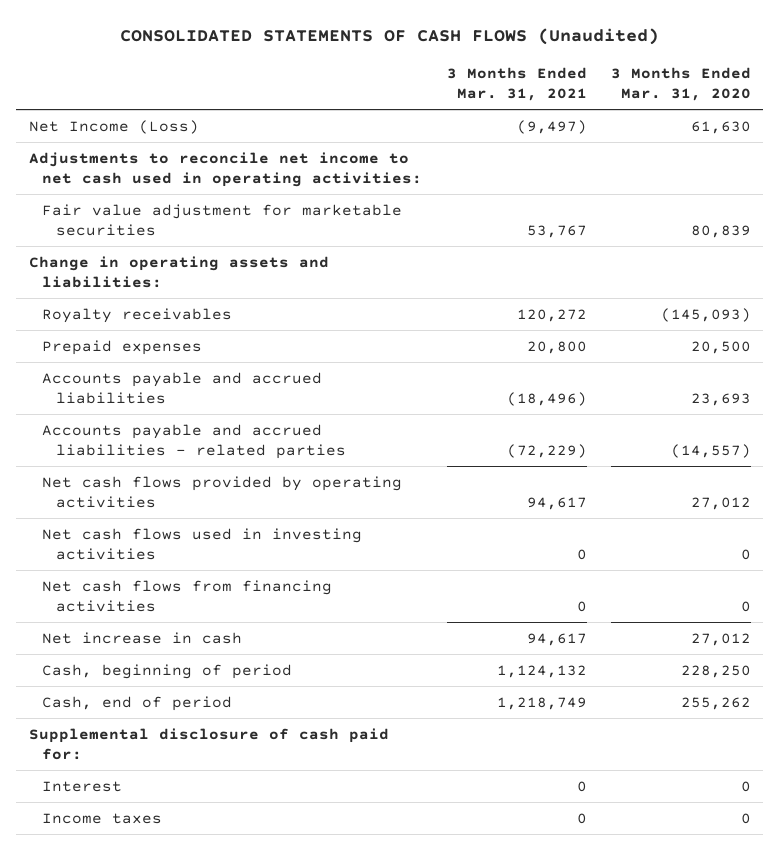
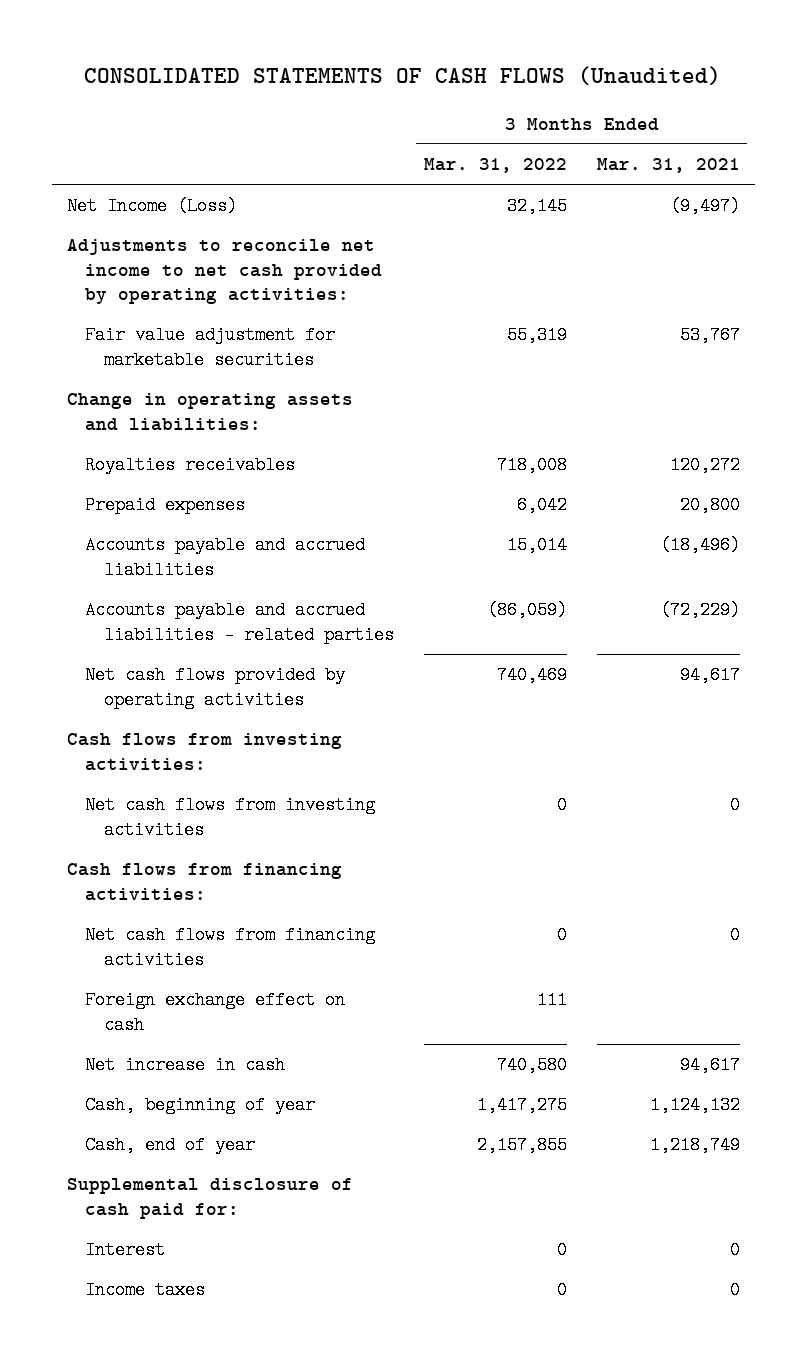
- | 3 Months Ended Mar. 31, 2021 | 3 Months Ended Mar. 31, 2020
+ | 3 Months Ended Mar. 31, 2022 | 3 Months Ended Mar. 31, 2021
- Adjustments to reconcile net income to net cash used in operating activities:
+ Adjustments to reconcile net income to net cash provided by operating activities:
- Royalty receivables | 120,272 | (145,093)
+ Royalties receivables | 718,008 | 120,272
- Net cash flows used in investing activities | 0 | 0
+ Cash flows from investing activities:
+ Net cash flows from investing activities | 0 | 0
+ Cash flows from financing activities:
+ Foreign exchange effect on cash | 111 |
- Cash, beginning of period | 1,124,132 | 228,250
- Cash, end of period | 1,218,749 | 255,262
+ Cash, beginning of year | 1,417,275 | 1,124,132
+ Cash, end of year | 2,157,855 | 1,218,749

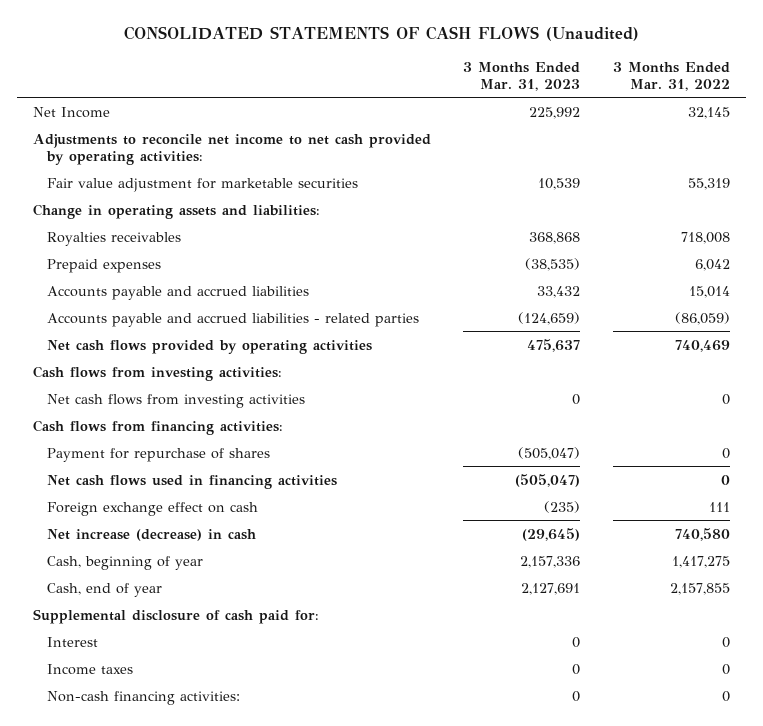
- | 3 Months Ended Mar. 31, 2022 | 3 Months Ended Mar. 31, 2021
+ | 3 Months Ended Mar. 31, 2023 | 3 Months Ended Mar. 31, 2022
- Net Income (Loss) | 32,145 | (9,497)
+ Net Income | 225,992 | 32,145
- Net cash flows from financing activities | 0 | 0
+ Payment for repurchase of shares | (505,047) | 0
+ Net cash flows used in financing activities | (505,047) | 0
- Net increase in cash | 740,580 | 94,617
+ Net increase (decrease) in cash | (29,645) | 740,580
+ Non-cash financing activities: | 0 | 0

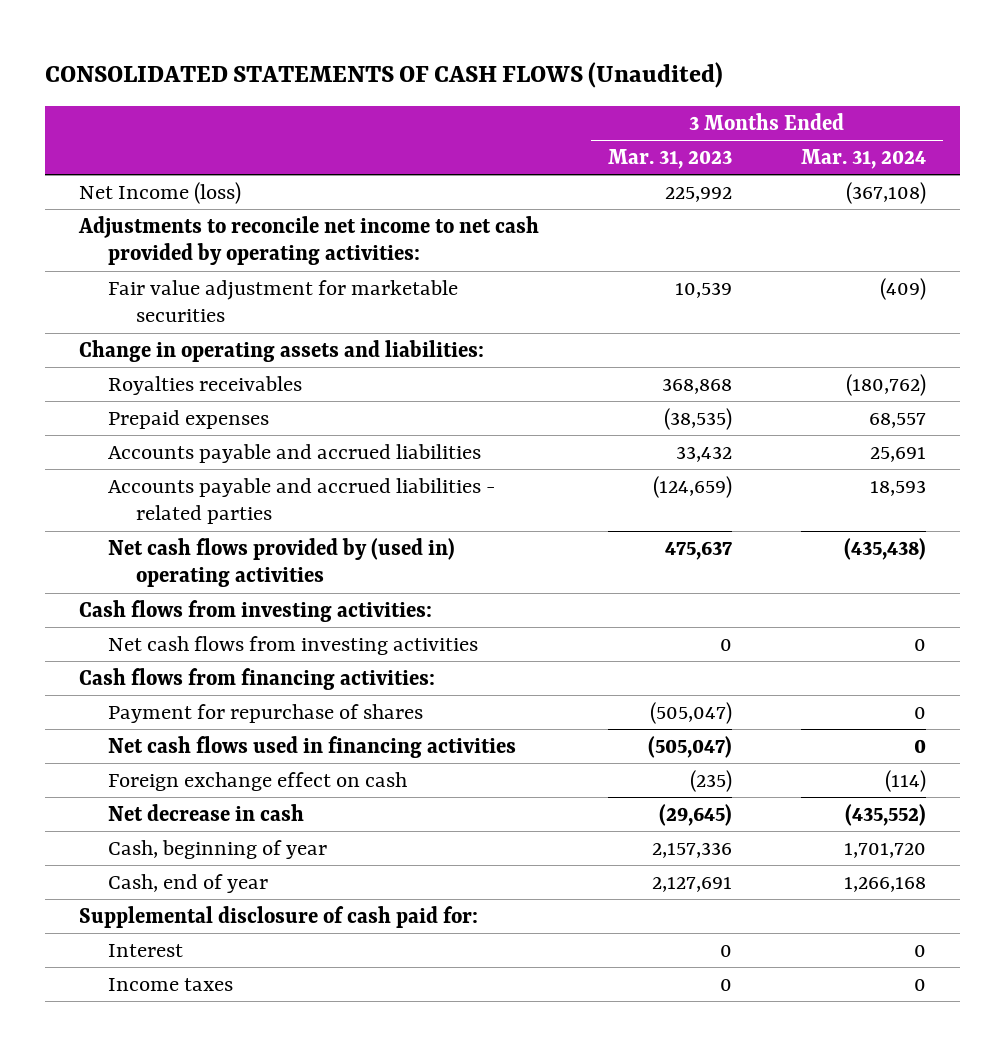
- | 3 Months Ended Mar. 31, 2023 | 3 Months Ended Mar. 31, 2022
+ | 3 Months Ended Mar. 31, 2023 | 3 Months Ended Mar. 31, 2024
- Net Income | 225,992 | 32,145
+ Net Income (loss) | 225,992 | (367,108)
- Net cash flows provided by operating activities | 475,637 | 740,469
+ Net cash flows provided by (used in) operating activities | 475,637 | (435,438)
- Net increase (decrease) in cash | (29,645) | 740,580
+ Net decrease in cash | (29,645) | (435,552)
- Non-cash financing activities: | 0 | 0

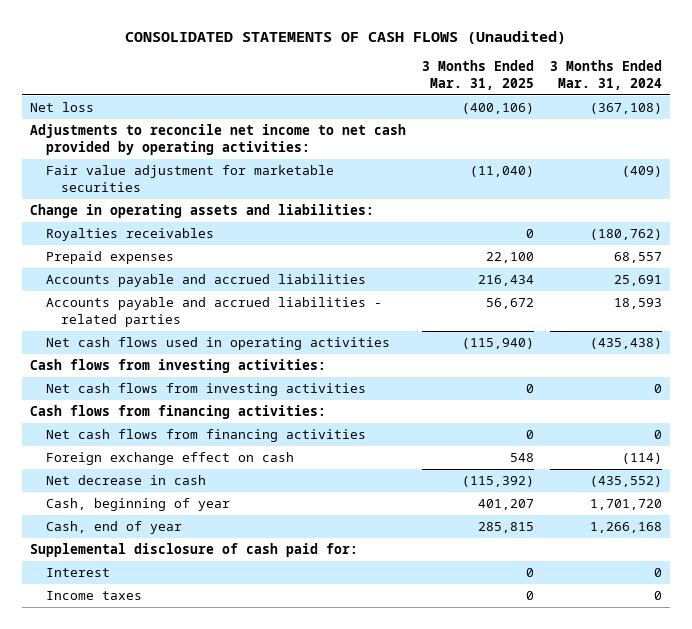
- | 3 Months Ended Mar. 31, 2023 | 3 Months Ended Mar. 31, 2024
+ | 3 Months Ended Mar. 31, 2025 | 3 Months Ended Mar. 31, 2024
- Net Income (loss) | 225,992 | (367,108)
+ Net loss | (400,106) | (367,108)
- Net cash flows provided by (used in) operating activities | 475,637 | (435,438)
+ Net cash flows used in operating activities | (115,940) | (435,438)
- Payment for repurchase of shares | (505,047) | 0
- Net cash flows used in financing activities | (505,047) | 0
+ Net cash flows from financing activities | 0 | 0

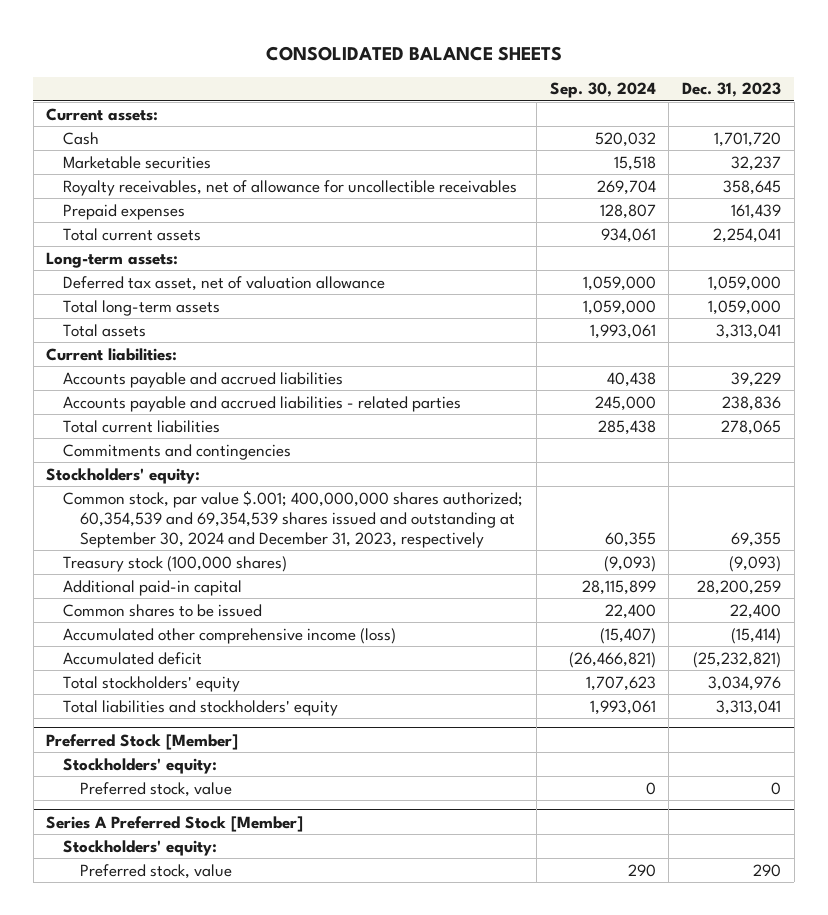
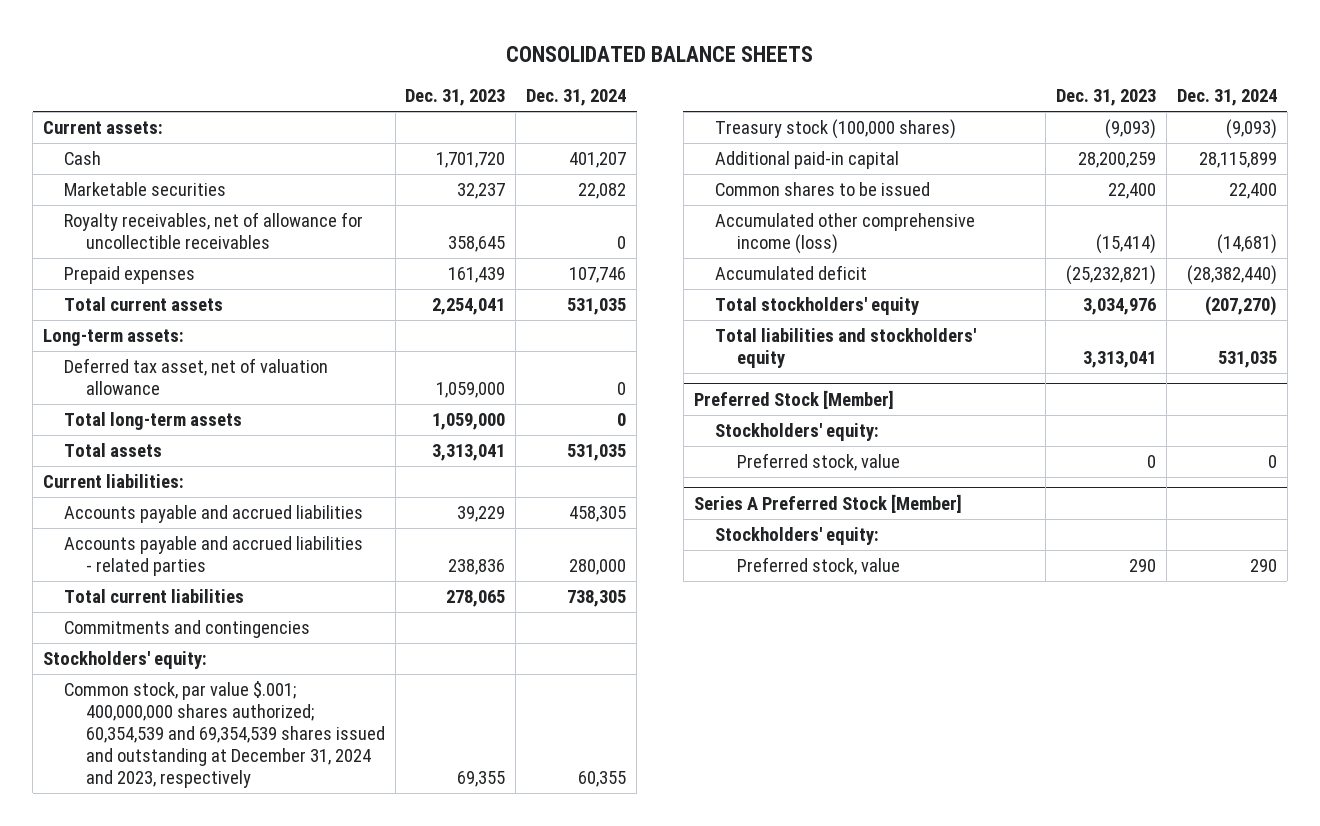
- | Sep. 30, 2024 | Dec. 31, 2023
+ | Dec. 31, 2023 | Dec. 31, 2024
- Common stock, par value $.001; 400,000,000 shares authorized; 60,354,539 and 69,354,539 shares issued and outstanding at September 30, 2024 and December 31, 2023, respectively | 60,355 | 69,355
+ Common stock, par value $.001; 400,000,000 shares authorized; 60,354,539 and 69,354,539 shares issued and outstanding at December 31, 2024 and 2023, respectively | 69,355 | 60,355

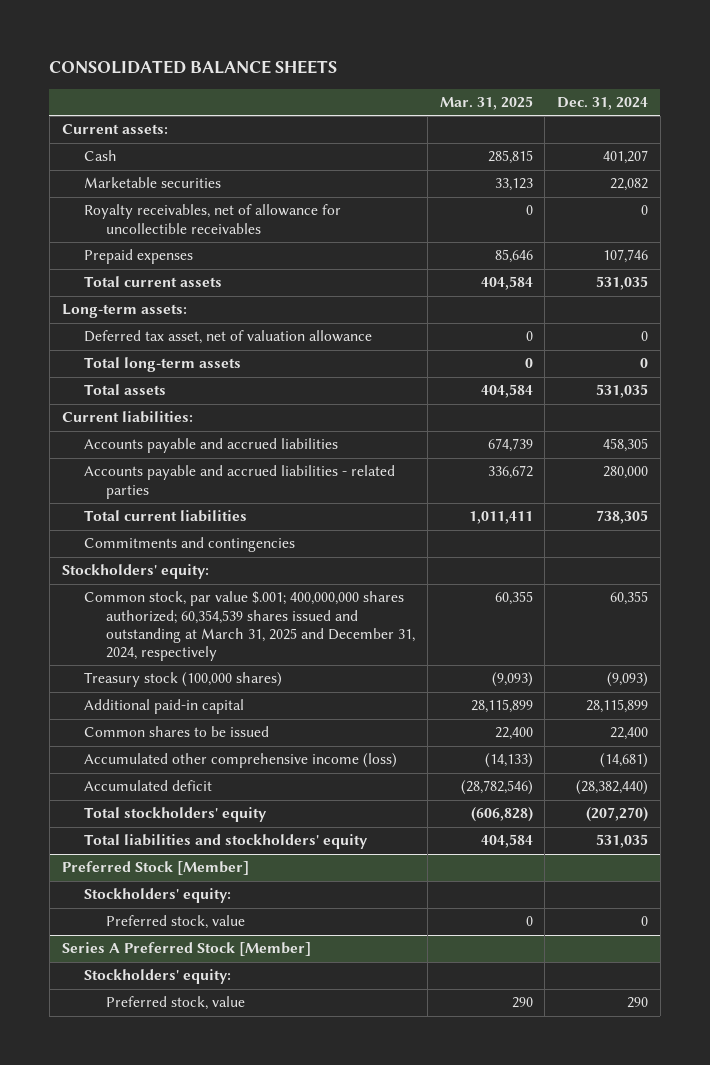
- | Dec. 31, 2023 | Dec. 31, 2024
+ | Mar. 31, 2025 | Dec. 31, 2024
- Common stock, par value $.001; 400,000,000 shares authorized; 60,354,539 and 69,354,539 shares issued and outstanding at December 31, 2024 and 2023, respectively | 69,355 | 60,355
+ Common stock, par value $.001; 400,000,000 shares authorized; 60,354,539 shares issued and outstanding at March 31, 2025 and December 31, 2024, respectively | 60,355 | 60,355

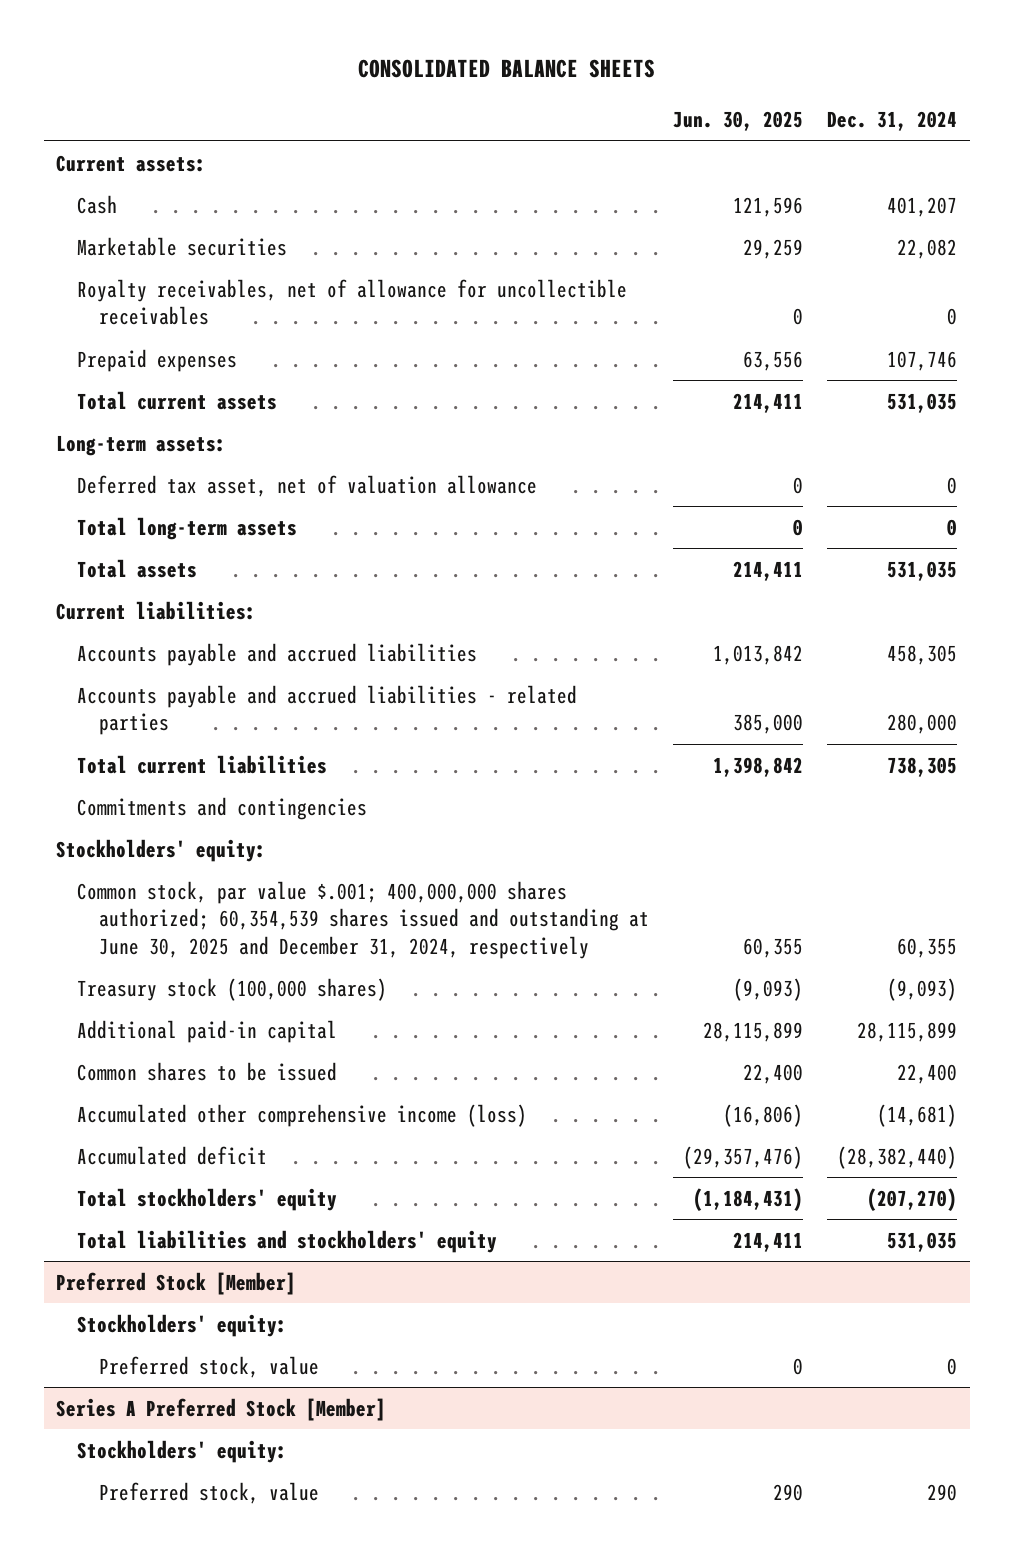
- | Mar. 31, 2025 | Dec. 31, 2024
+ | Jun. 30, 2025 | Dec. 31, 2024
- Common stock, par value $.001; 400,000,000 shares authorized; 60,354,539 shares issued and outstanding at March 31, 2025 and December 31, 2024, respectively | 60,355 | 60,355
+ Common stock, par value $.001; 400,000,000 shares authorized; 60,354,539 shares issued and outstanding at June 30, 2025 and December 31, 2024, respectively | 60,355 | 60,355

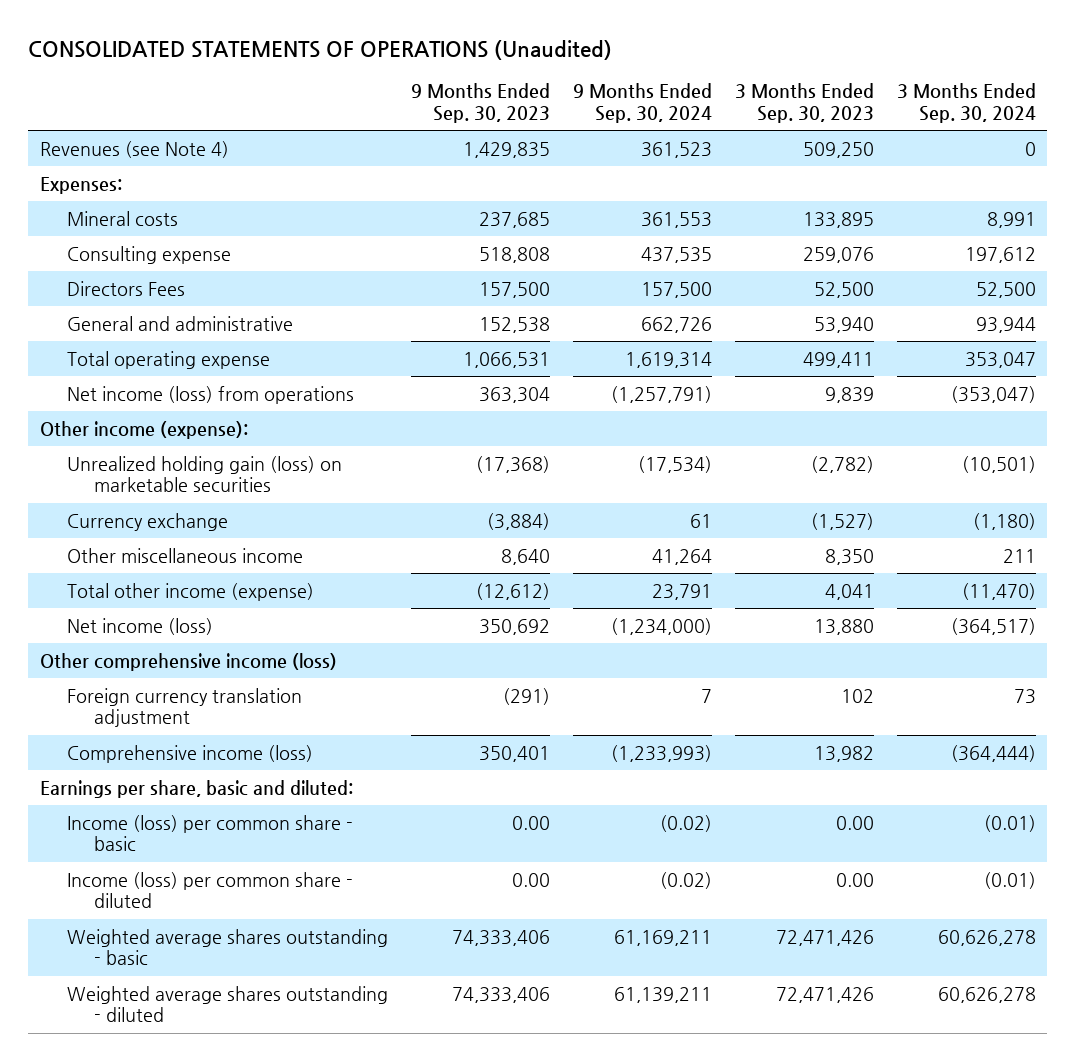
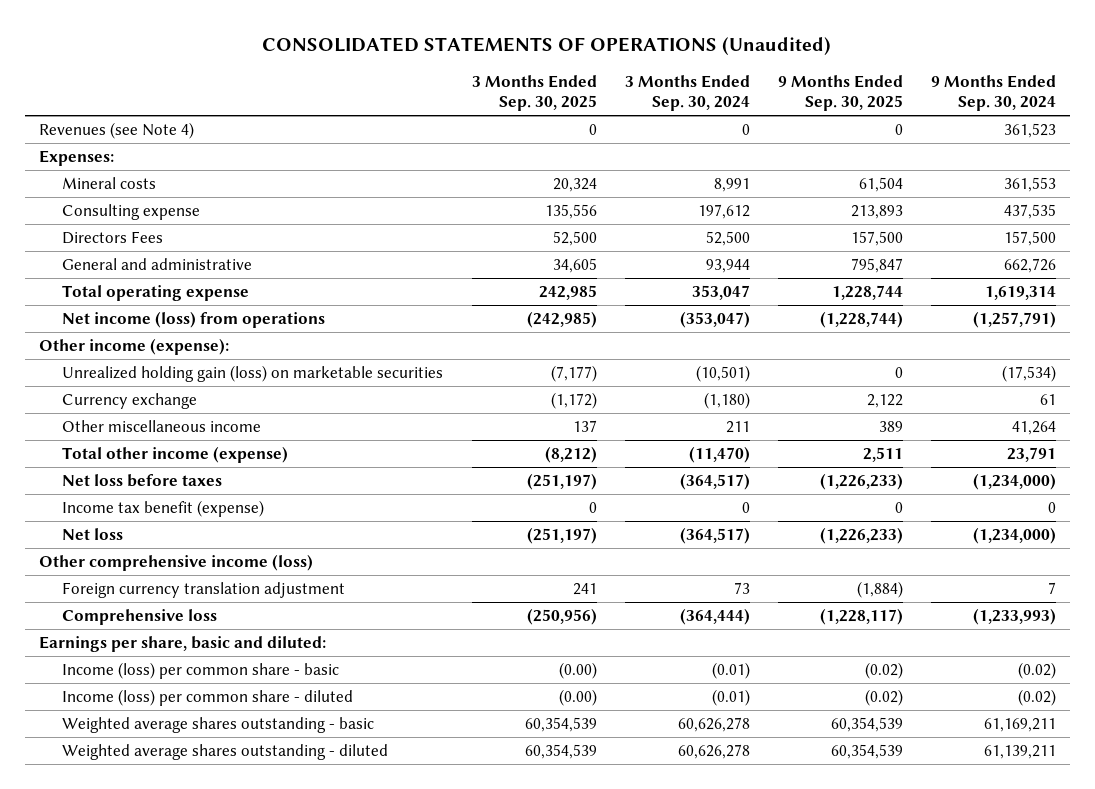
- | 9 Months Ended Sep. 30, 2023 | 9 Months Ended Sep. 30, 2024 | 3 Months Ended Sep. 30, 2023 | 3 Months Ended Sep. 30, 2024
+ | 3 Months Ended Sep. 30, 2025 | 3 Months Ended Sep. 30, 2024 | 9 Months Ended Sep. 30, 2025 | 9 Months Ended Sep. 30, 2024
- Net income (loss) | 350,692 | (1,234,000) | 13,880 | (364,517)
+ Net loss before taxes | (251,197) | (364,517) | (1,226,233) | (1,234,000)
+ Income tax benefit (expense) | 0 | 0 | 0 | 0
+ Net loss | (251,197) | (364,517) | (1,226,233) | (1,234,000)
- Comprehensive income (loss) | 350,401 | (1,233,993) | 13,982 | (364,444)
+ Comprehensive loss | (250,956) | (364,444) | (1,228,117) | (1,233,993)

